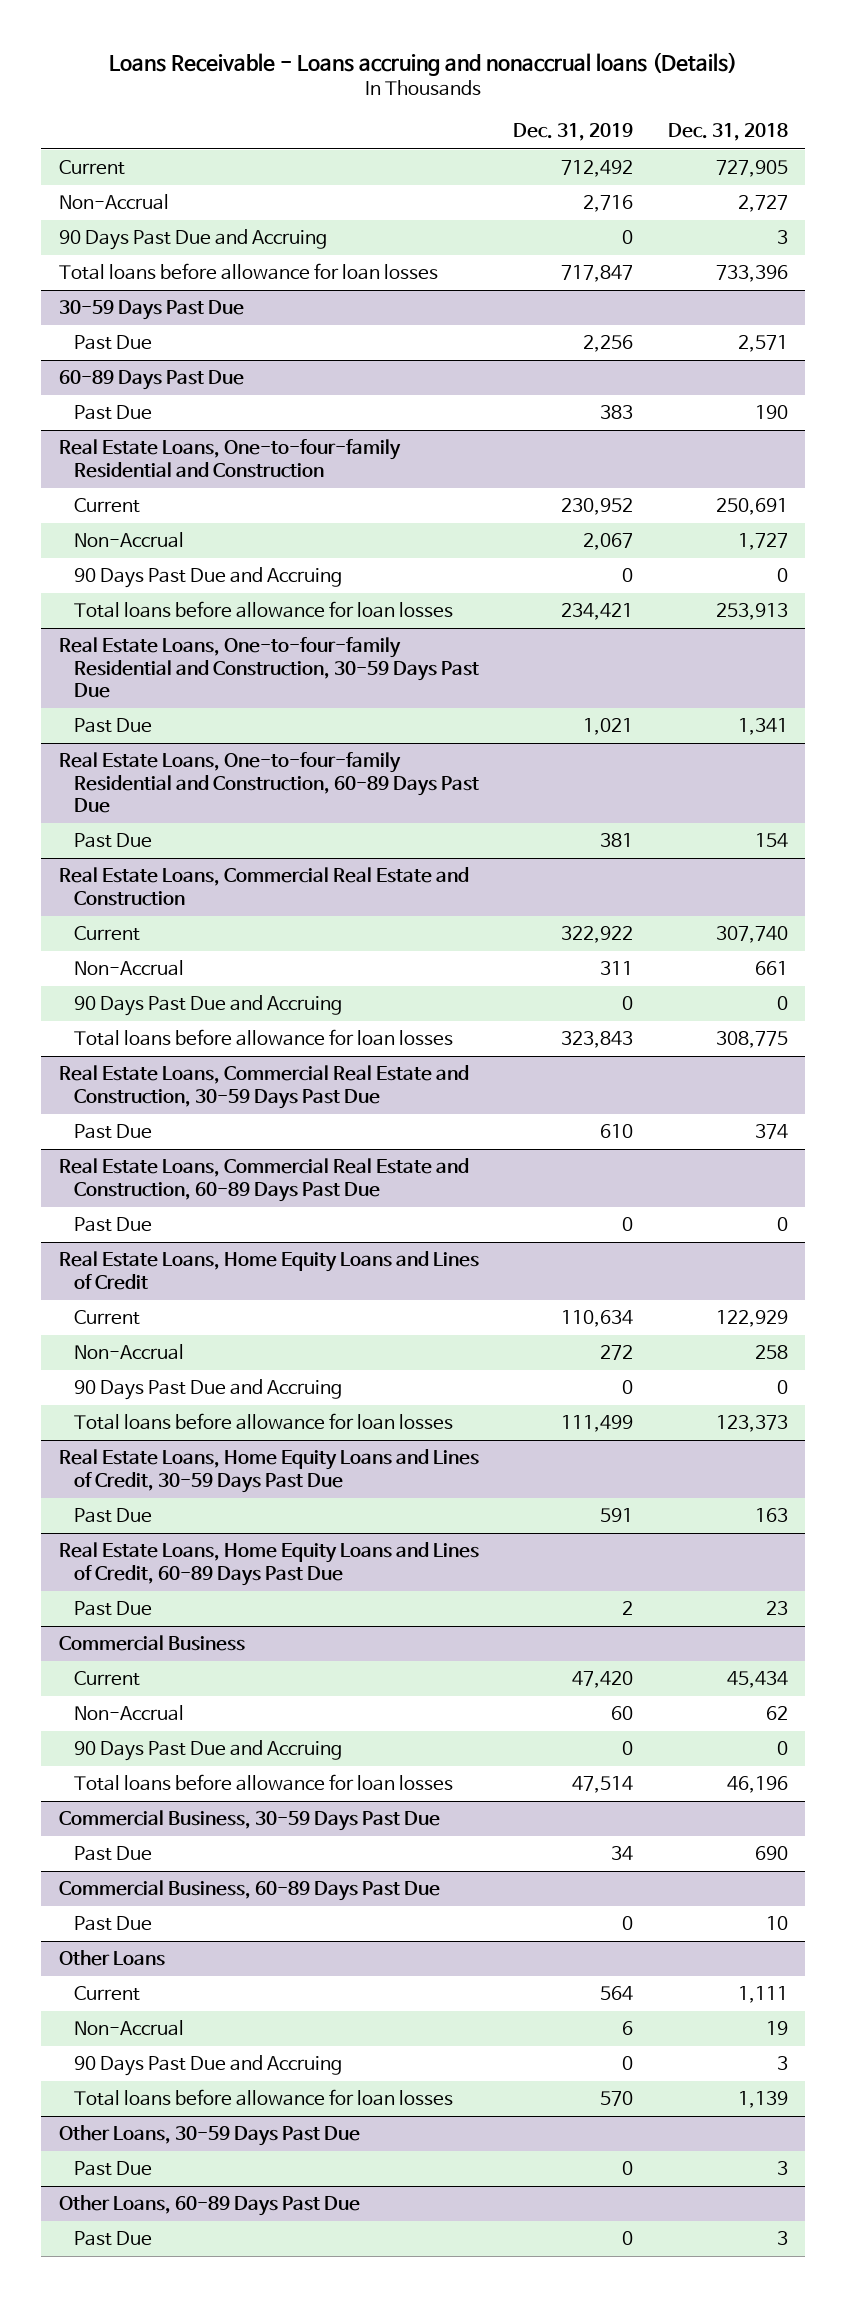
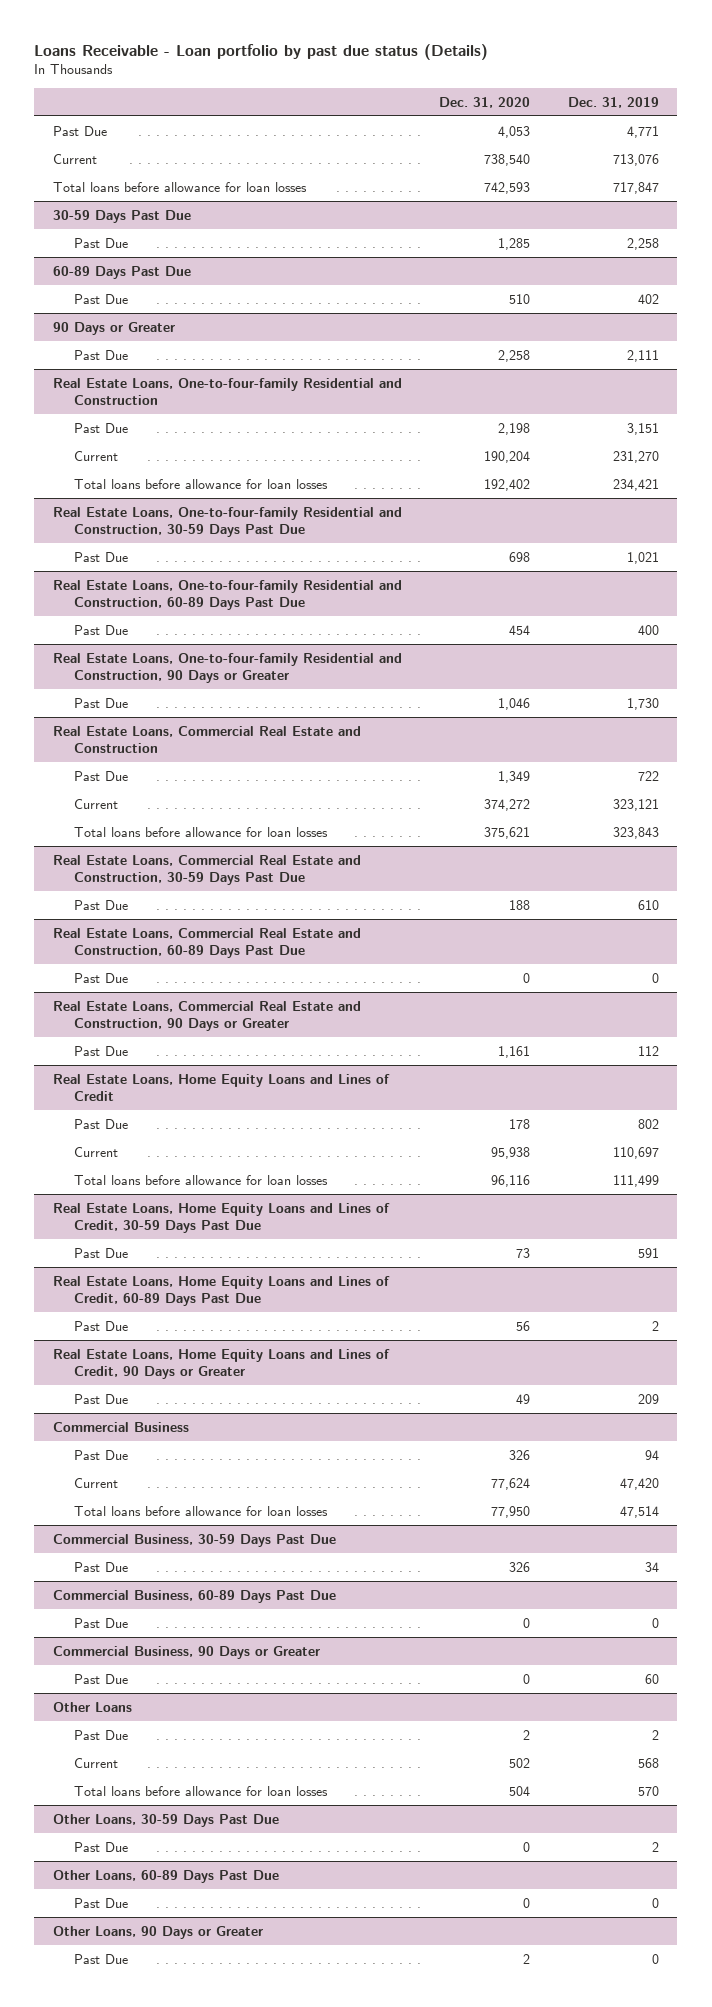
- Loans Receivable - Loans accruing and nonaccrual loans (Details)
+ Loans Receivable - Loan portfolio by past due status (Details)
- | Dec. 31, 2019 | Dec. 31, 2018
+ | Dec. 31, 2020 | Dec. 31, 2019
- Current | 712,492 | 727,905
- Non-Accrual | 2,716 | 2,727
- 90 Days Past Due and Accruing | 0 | 3
+ Past Due | 4,053 | 4,771
+ Current | 738,540 | 713,076
@ 30-59 Days Past Due
- Past Due | 2,256 | 2,571
+ Past Due | 1,285 | 2,258
@ 60-89 Days Past Due
- Past Due | 383 | 190
+ Past Due | 510 | 402
+ 90 Days or Greater
+ Past Due | 2,258 | 2,111
@ Real Estate Loans, One-to-four-family Residential and Construction
- Current | 230,952 | 250,691
- Non-Accrual | 2,067 | 1,727
- 90 Days Past Due and Accruing | 0 | 0
+ Past Due | 2,198 | 3,151
+ Current | 190,204 | 231,270
@ Real Estate Loans, One-to-four-family Residential and Construction, 60-89 Days Past Due
- Past Due | 381 | 154
+ Past Due | 454 | 400
+ Real Estate Loans, One-to-four-family Residential and Construction, 90 Days or Greater
+ Past Due | 1,046 | 1,730
@ Real Estate Loans, Commercial Real Estate and Construction
- Current | 322,922 | 307,740
- Non-Accrual | 311 | 661
- 90 Days Past Due and Accruing | 0 | 0
+ Past Due | 1,349 | 722
+ Current | 374,272 | 323,121
+ Real Estate Loans, Commercial Real Estate and Construction, 90 Days or Greater
+ Past Due | 1,161 | 112
@ Real Estate Loans, Home Equity Loans and Lines of Credit
- Current | 110,634 | 122,929
- Non-Accrual | 272 | 258
- 90 Days Past Due and Accruing | 0 | 0
+ Past Due | 178 | 802
+ Current | 95,938 | 110,697
+ Real Estate Loans, Home Equity Loans and Lines of Credit, 90 Days or Greater
+ Past Due | 49 | 209
@ Commercial Business
+ Past Due | 326 | 94
- Non-Accrual | 60 | 62
- 90 Days Past Due and Accruing | 0 | 0
+ Commercial Business, 90 Days or Greater
+ Past Due | 0 | 60
@ Other Loans
- Current | 564 | 1,111
- Non-Accrual | 6 | 19
- 90 Days Past Due and Accruing | 0 | 3
+ Past Due | 2 | 2
+ Current | 502 | 568
@ Other Loans, 30-59 Days Past Due
- Past Due | 0 | 3
+ Past Due | 0 | 2
+ Other Loans, 90 Days or Greater
+ Past Due | 2 | 0

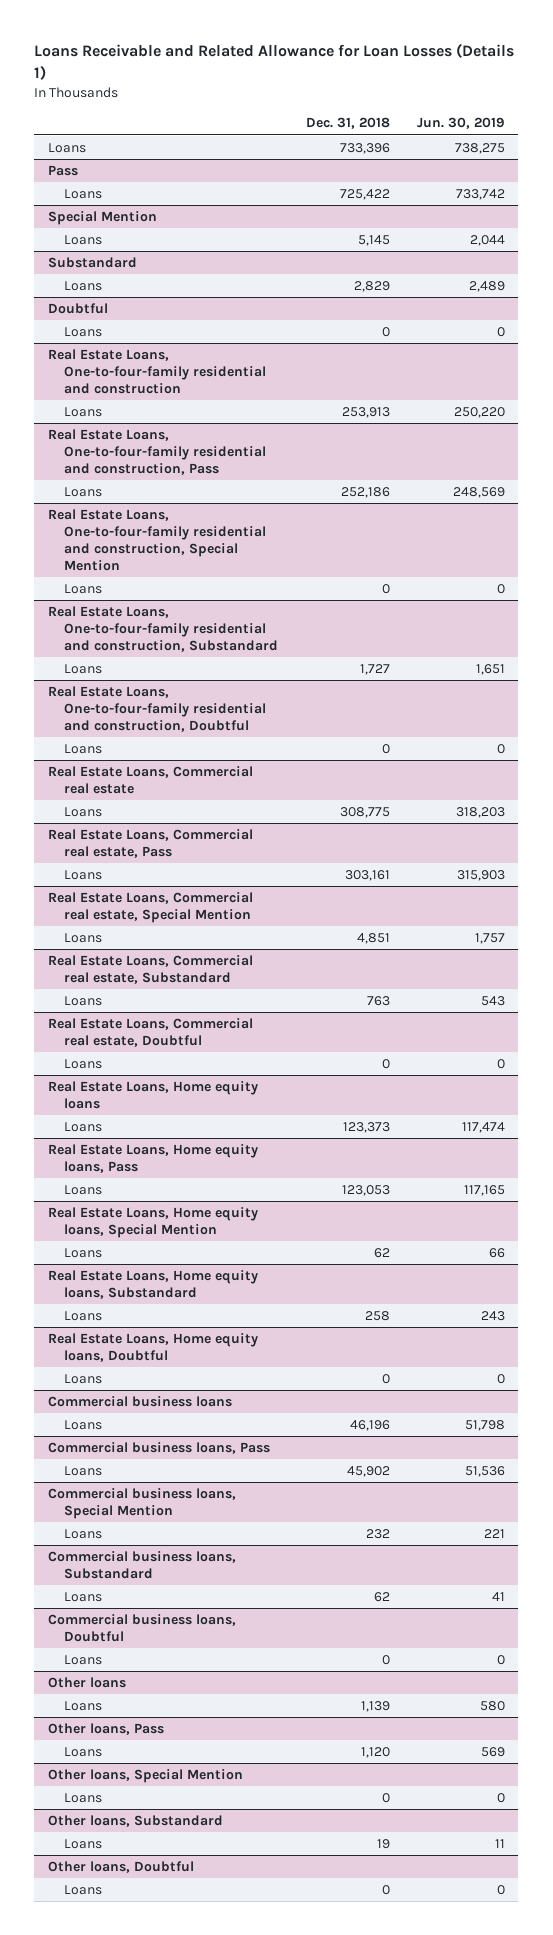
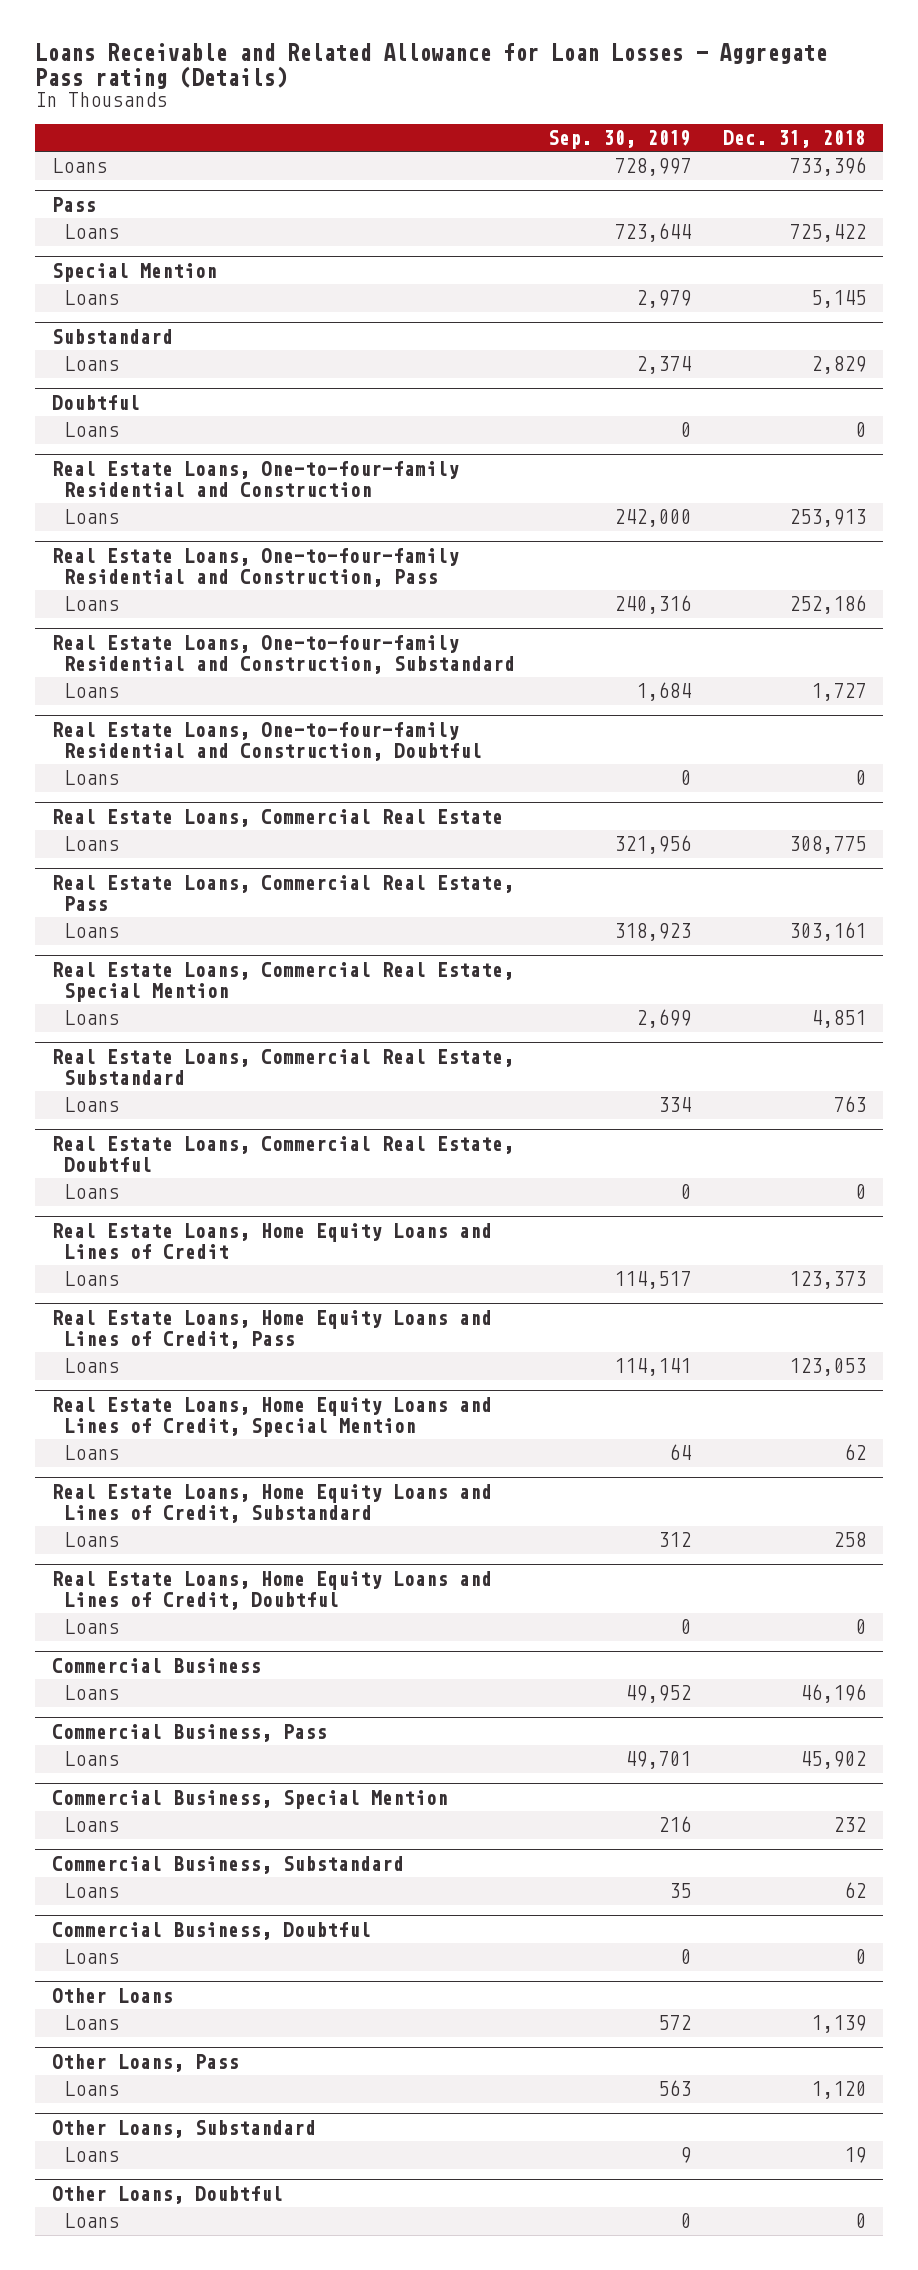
- Loans Receivable and Related Allowance for Loan Losses (Details 1)
+ Loans Receivable and Related Allowance for Loan Losses - Aggregate Pass rating (Details)
- | Dec. 31, 2018 | Jun. 30, 2019
+ | Sep. 30, 2019 | Dec. 31, 2018
- Real Estate Loans, One-to-four-family residential and construction
+ Real Estate Loans, One-to-four-family Residential and Construction
- Real Estate Loans, One-to-four-family residential and construction, Pass
+ Real Estate Loans, One-to-four-family Residential and Construction, Pass
- Real Estate Loans, One-to-four-family residential and construction, Special Mention
- Loans | 0 | 0
- Real Estate Loans, One-to-four-family residential and construction, Substandard
+ Real Estate Loans, One-to-four-family Residential and Construction, Substandard
- Real Estate Loans, One-to-four-family residential and construction, Doubtful
+ Real Estate Loans, One-to-four-family Residential and Construction, Doubtful
- Real Estate Loans, Commercial real estate
+ Real Estate Loans, Commercial Real Estate
- Real Estate Loans, Commercial real estate, Pass
+ Real Estate Loans, Commercial Real Estate, Pass
- Real Estate Loans, Commercial real estate, Special Mention
+ Real Estate Loans, Commercial Real Estate, Special Mention
- Real Estate Loans, Commercial real estate, Substandard
+ Real Estate Loans, Commercial Real Estate, Substandard
- Real Estate Loans, Commercial real estate, Doubtful
+ Real Estate Loans, Commercial Real Estate, Doubtful
- Real Estate Loans, Home equity loans
+ Real Estate Loans, Home Equity Loans and Lines of Credit
- Real Estate Loans, Home equity loans, Pass
+ Real Estate Loans, Home Equity Loans and Lines of Credit, Pass
- Real Estate Loans, Home equity loans, Special Mention
+ Real Estate Loans, Home Equity Loans and Lines of Credit, Special Mention
- Real Estate Loans, Home equity loans, Substandard
+ Real Estate Loans, Home Equity Loans and Lines of Credit, Substandard
- Real Estate Loans, Home equity loans, Doubtful
+ Real Estate Loans, Home Equity Loans and Lines of Credit, Doubtful
- Commercial business loans
+ Commercial Business
- Commercial business loans, Pass
+ Commercial Business, Pass
- Commercial business loans, Special Mention
+ Commercial Business, Special Mention
- Commercial business loans, Substandard
+ Commercial Business, Substandard
- Commercial business loans, Doubtful
+ Commercial Business, Doubtful
- Other loans
+ Other Loans
- Other loans, Pass
+ Other Loans, Pass
- Other loans, Special Mention
- Loans | 0 | 0
- Other loans, Substandard
+ Other Loans, Substandard
- Other loans, Doubtful
+ Other Loans, Doubtful

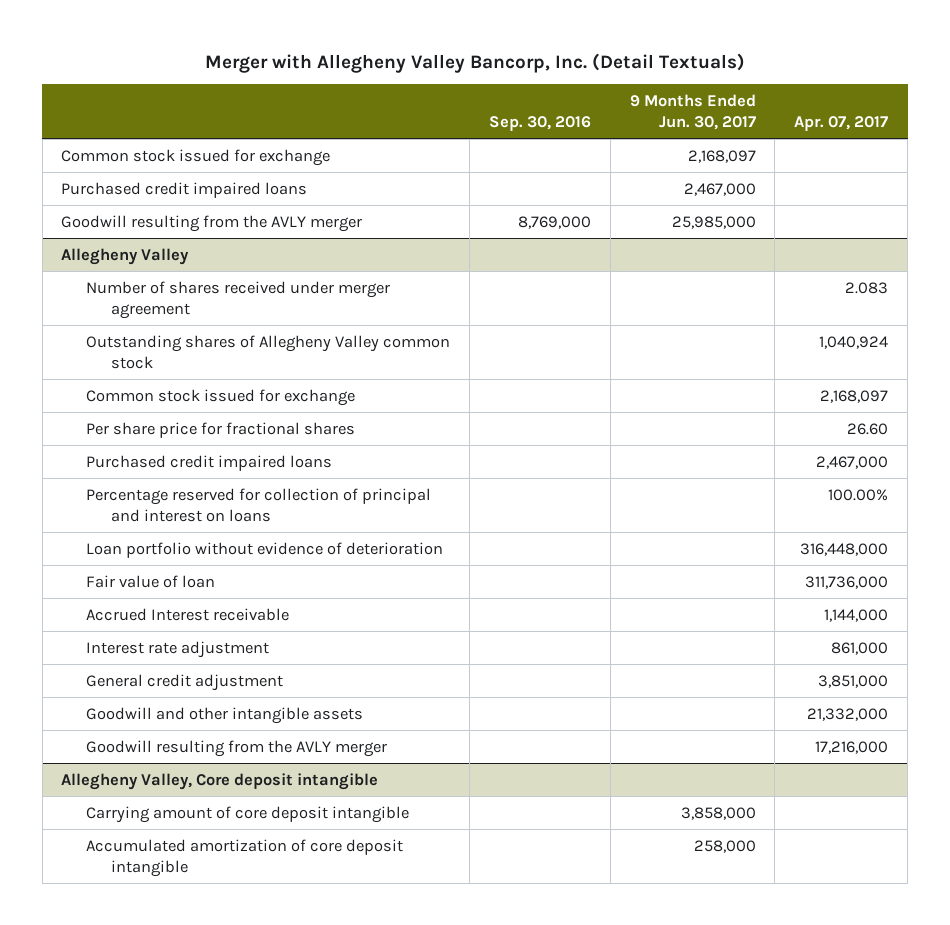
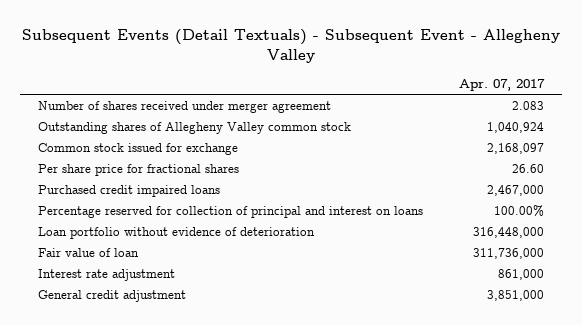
- Merger with Allegheny Valley Bancorp, Inc. (Detail Textuals)
+ Subsequent Events (Detail Textuals) - Subsequent Event - Allegheny Valley
- | Sep. 30, 2016 | 9 Months Ended Jun. 30, 2017 | Apr. 07, 2017
+ | Apr. 07, 2017
- Common stock issued for exchange | | 2,168,097 |
- Purchased credit impaired loans | | 2,467,000 |
- Goodwill resulting from the AVLY merger | 8,769,000 | 25,985,000 |
- Allegheny Valley
- Accrued Interest receivable | | | 1,144,000
- Goodwill and other intangible assets | | | 21,332,000
- Goodwill resulting from the AVLY merger | | | 17,216,000
- Allegheny Valley, Core deposit intangible
- Carrying amount of core deposit intangible | | 3,858,000 |
- Accumulated amortization of core deposit intangible | | 258,000 |

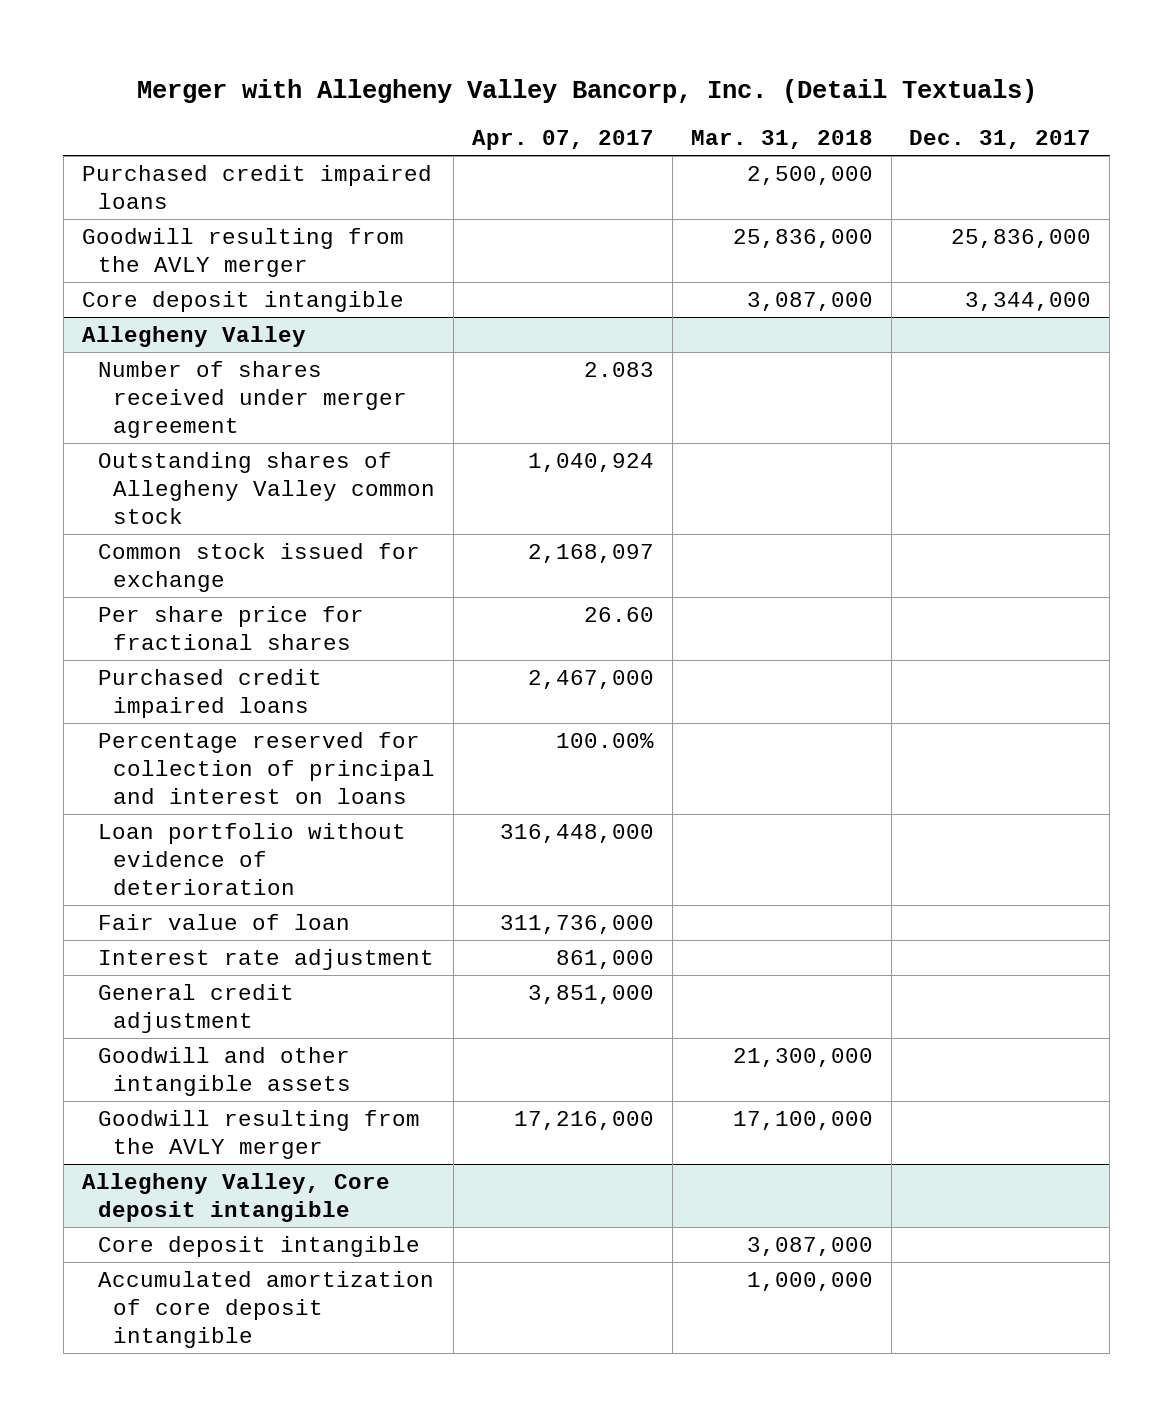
- Subsequent Events (Detail Textuals) - Subsequent Event - Allegheny Valley
+ Merger with Allegheny Valley Bancorp, Inc. (Detail Textuals)
- | Apr. 07, 2017
+ | Apr. 07, 2017 | Mar. 31, 2018 | Dec. 31, 2017
+ Purchased credit impaired loans | | 2,500,000 |
+ Goodwill resulting from the AVLY merger | | 25,836,000 | 25,836,000
+ Core deposit intangible | | 3,087,000 | 3,344,000
+ Allegheny Valley
+ Goodwill and other intangible assets | | 21,300,000 |
+ Goodwill resulting from the AVLY merger | 17,216,000 | 17,100,000 |
+ Allegheny Valley, Core deposit intangible
+ Core deposit intangible | | 3,087,000 |
+ Accumulated amortization of core deposit intangible | | 1,000,000 |

